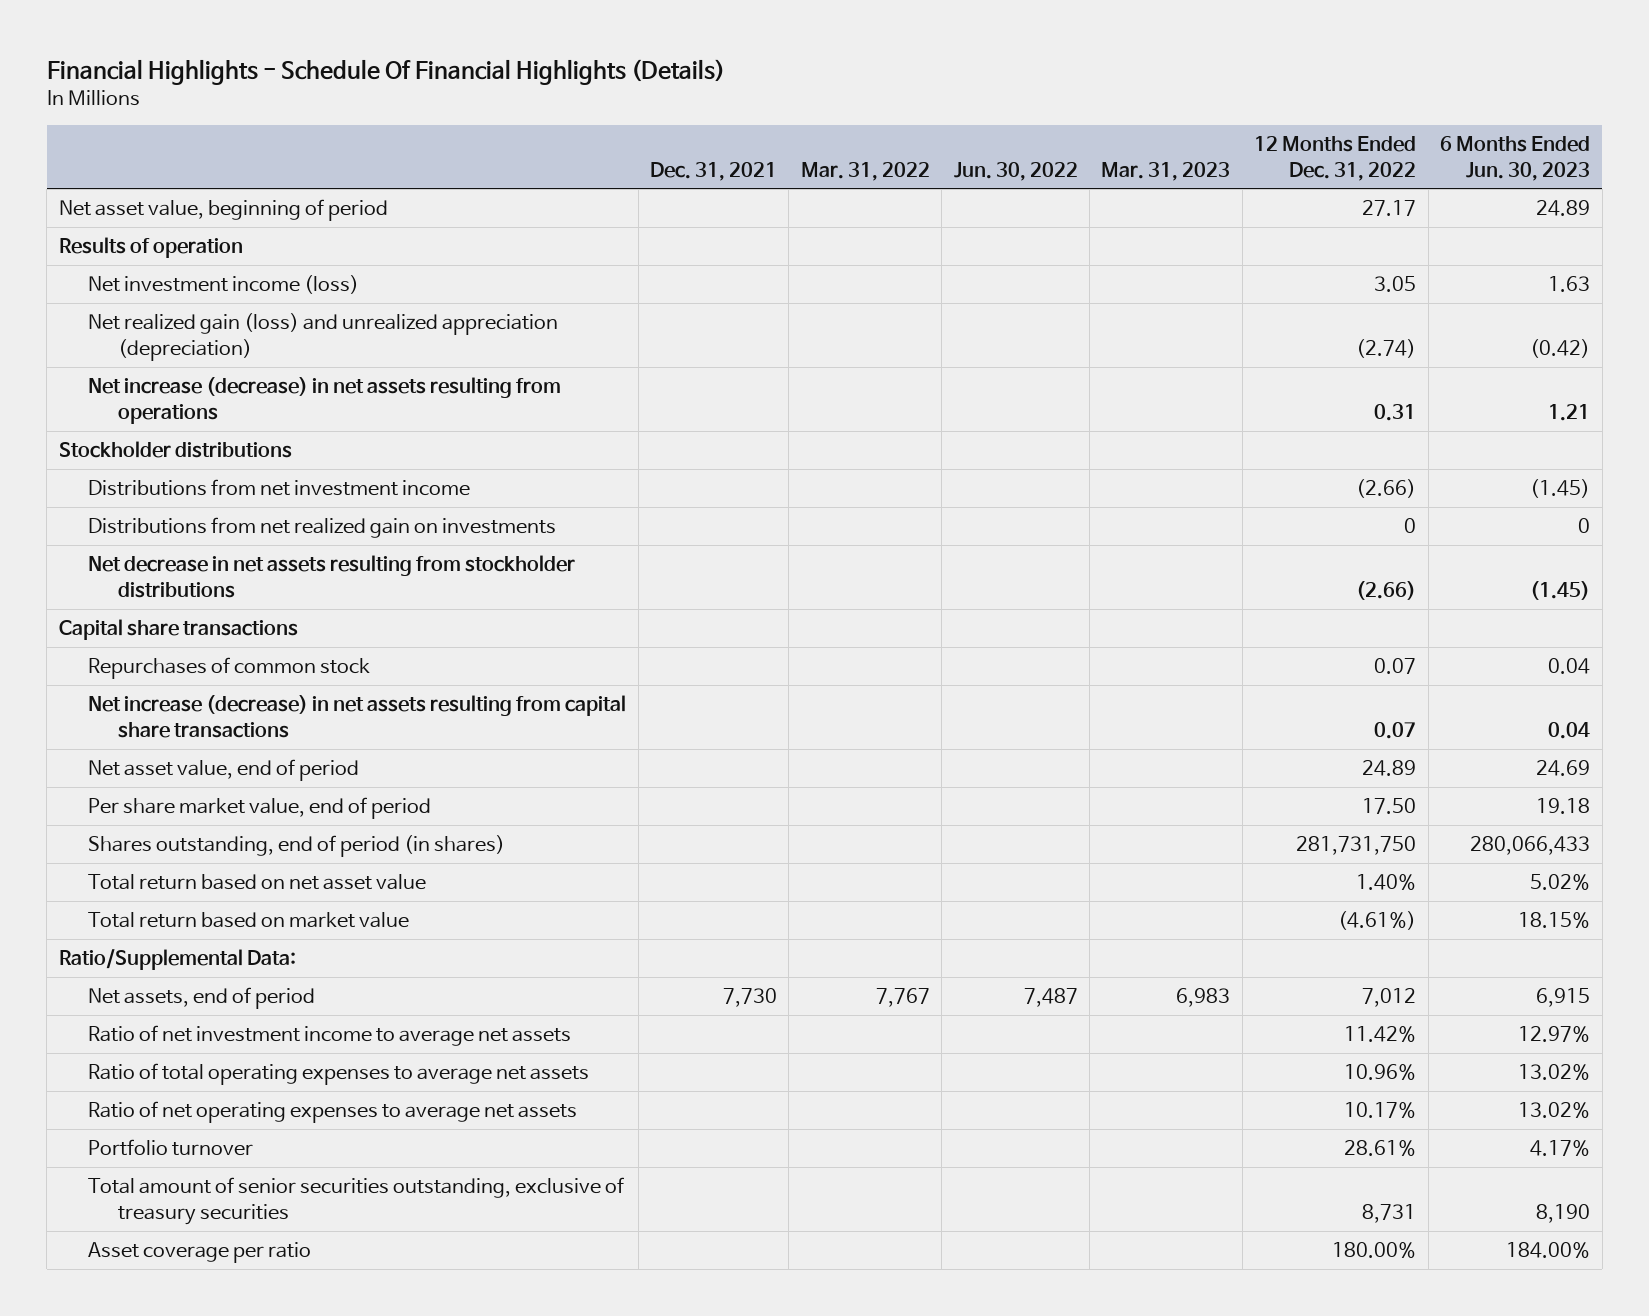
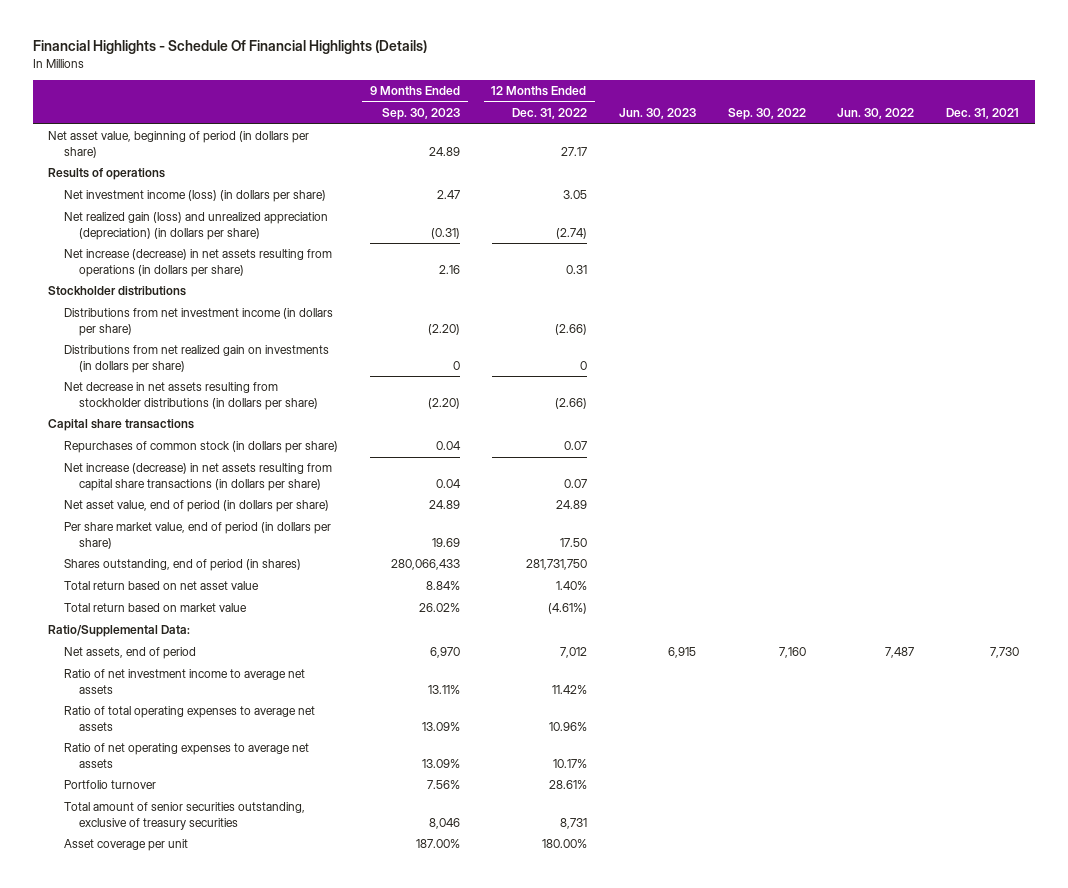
- | Dec. 31, 2021 | Mar. 31, 2022 | Jun. 30, 2022 | Mar. 31, 2023 | 12 Months Ended Dec. 31, 2022 | 6 Months Ended Jun. 30, 2023
+ | 9 Months Ended Sep. 30, 2023 | 12 Months Ended Dec. 31, 2022 | Jun. 30, 2023 | Sep. 30, 2022 | Jun. 30, 2022 | Dec. 31, 2021
- Net asset value, beginning of period | | | | | 27.17 | 24.89
- Results of operation
- Net investment income (loss) | | | | | 3.05 | 1.63
- Net realized gain (loss) and unrealized appreciation (depreciation) | | | | | (2.74) | (0.42)
- Net increase (decrease) in net assets resulting from operations | | | | | 0.31 | 1.21
+ Net asset value, beginning of period (in dollars per share) | 24.89 | 27.17 | | | |
+ Results of operations
+ Net investment income (loss) (in dollars per share) | 2.47 | 3.05 | | | |
+ Net realized gain (loss) and unrealized appreciation (depreciation) (in dollars per share) | (0.31) | (2.74) | | | |
+ Net increase (decrease) in net assets resulting from operations (in dollars per share) | 2.16 | 0.31 | | | |
- Distributions from net investment income | | | | | (2.66) | (1.45)
- Distributions from net realized gain on investments | | | | | 0 | 0
- Net decrease in net assets resulting from stockholder distributions | | | | | (2.66) | (1.45)
+ Distributions from net investment income (in dollars per share) | (2.20) | (2.66) | | | |
+ Distributions from net realized gain on investments (in dollars per share) | 0 | 0 | | | |
+ Net decrease in net assets resulting from stockholder distributions (in dollars per share) | (2.20) | (2.66) | | | |
- Repurchases of common stock | | | | | 0.07 | 0.04
- Net increase (decrease) in net assets resulting from capital share transactions | | | | | 0.07 | 0.04
- Net asset value, end of period | | | | | 24.89 | 24.69
- Per share market value, end of period | | | | | 17.50 | 19.18
+ Repurchases of common stock (in dollars per share) | 0.04 | 0.07 | | | |
+ Net increase (decrease) in net assets resulting from capital share transactions (in dollars per share) | 0.04 | 0.07 | | | |
+ Net asset value, end of period (in dollars per share) | 24.89 | 24.89 | | | |
+ Per share market value, end of period (in dollars per share) | 19.69 | 17.50 | | | |
- Asset coverage per ratio | | | | | 180.00% | 184.00%
+ Asset coverage per unit | 187.00% | 180.00% | | | |

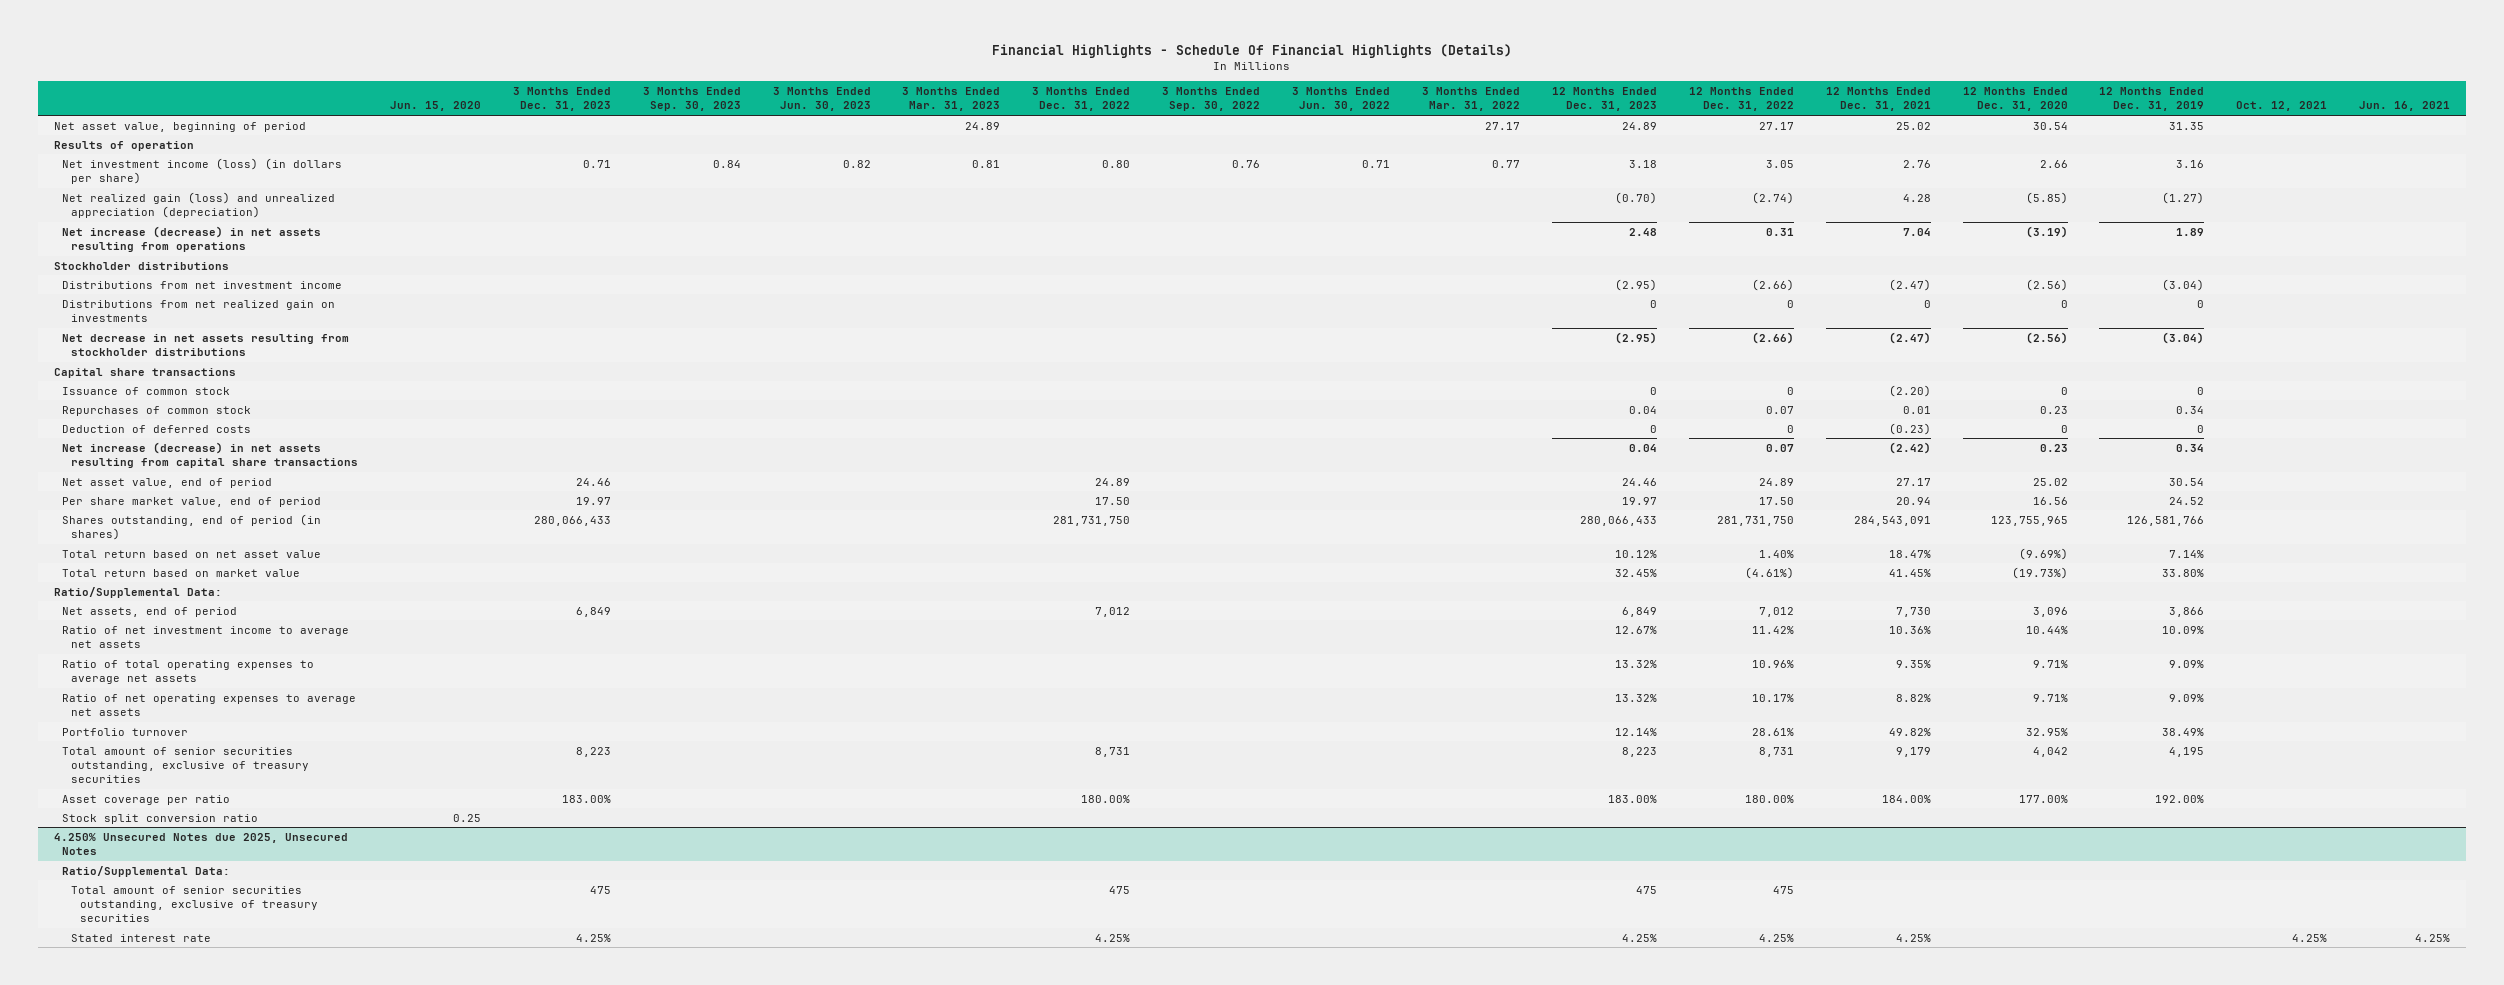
- | 9 Months Ended Sep. 30, 2023 | 12 Months Ended Dec. 31, 2022 | Jun. 30, 2023 | Sep. 30, 2022 | Jun. 30, 2022 | Dec. 31, 2021
+ | Jun. 15, 2020 | 3 Months Ended Dec. 31, 2023 | 3 Months Ended Sep. 30, 2023 | 3 Months Ended Jun. 30, 2023 | 3 Months Ended Mar. 31, 2023 | 3 Months Ended Dec. 31, 2022 | 3 Months Ended Sep. 30, 2022 | 3 Months Ended Jun. 30, 2022 | 3 Months Ended Mar. 31, 2022 | 12 Months Ended Dec. 31, 2023 | 12 Months Ended Dec. 31, 2022 | 12 Months Ended Dec. 31, 2021 | 12 Months Ended Dec. 31, 2020 | 12 Months Ended Dec. 31, 2019 | Oct. 12, 2021 | Jun. 16, 2021
- Net asset value, beginning of period (in dollars per share) | 24.89 | 27.17 | | | |
- Results of operations
+ Net asset value, beginning of period | | | | | 24.89 | | | | 27.17 | 24.89 | 27.17 | 25.02 | 30.54 | 31.35 | |
+ Results of operation
- Net realized gain (loss) and unrealized appreciation (depreciation) (in dollars per share) | (0.31) | (2.74) | | | |
- Net increase (decrease) in net assets resulting from operations (in dollars per share) | 2.16 | 0.31 | | | |
+ Net realized gain (loss) and unrealized appreciation (depreciation) | | | | | | | | | | (0.70) | (2.74) | 4.28 | (5.85) | (1.27) | |
+ Net increase (decrease) in net assets resulting from operations | | | | | | | | | | 2.48 | 0.31 | 7.04 | (3.19) | 1.89 | |
- Distributions from net investment income (in dollars per share) | (2.20) | (2.66) | | | |
- Distributions from net realized gain on investments (in dollars per share) | 0 | 0 | | | |
- Net decrease in net assets resulting from stockholder distributions (in dollars per share) | (2.20) | (2.66) | | | |
+ Distributions from net investment income | | | | | | | | | | (2.95) | (2.66) | (2.47) | (2.56) | (3.04) | |
+ Distributions from net realized gain on investments | | | | | | | | | | 0 | 0 | 0 | 0 | 0 | |
+ Net decrease in net assets resulting from stockholder distributions | | | | | | | | | | (2.95) | (2.66) | (2.47) | (2.56) | (3.04) | |
- Repurchases of common stock (in dollars per share) | 0.04 | 0.07 | | | |
- Net increase (decrease) in net assets resulting from capital share transactions (in dollars per share) | 0.04 | 0.07 | | | |
- Net asset value, end of period (in dollars per share) | 24.89 | 24.89 | | | |
- Per share market value, end of period (in dollars per share) | 19.69 | 17.50 | | | |
+ Issuance of common stock | | | | | | | | | | 0 | 0 | (2.20) | 0 | 0 | |
+ Repurchases of common stock | | | | | | | | | | 0.04 | 0.07 | 0.01 | 0.23 | 0.34 | |
+ Deduction of deferred costs | | | | | | | | | | 0 | 0 | (0.23) | 0 | 0 | |
+ Net increase (decrease) in net assets resulting from capital share transactions | | | | | | | | | | 0.04 | 0.07 | (2.42) | 0.23 | 0.34 | |
+ Net asset value, end of period | | 24.46 | | | | 24.89 | | | | 24.46 | 24.89 | 27.17 | 25.02 | 30.54 | |
+ Per share market value, end of period | | 19.97 | | | | 17.50 | | | | 19.97 | 17.50 | 20.94 | 16.56 | 24.52 | |
- Asset coverage per unit | 187.00% | 180.00% | | | |
+ Asset coverage per ratio | | 183.00% | | | | 180.00% | | | | 183.00% | 180.00% | 184.00% | 177.00% | 192.00% | |
+ Stock split conversion ratio | 0.25 | | | | | | | | | | | | | | |
+ 4.250% Unsecured Notes due 2025, Unsecured Notes
+ Ratio/Supplemental Data:
+ Total amount of senior securities outstanding, exclusive of treasury securities | | 475 | | | | 475 | | | | 475 | 475 | | | | |
+ Stated interest rate | | 4.25% | | | | 4.25% | | | | 4.25% | 4.25% | 4.25% | | | 4.25% | 4.25%

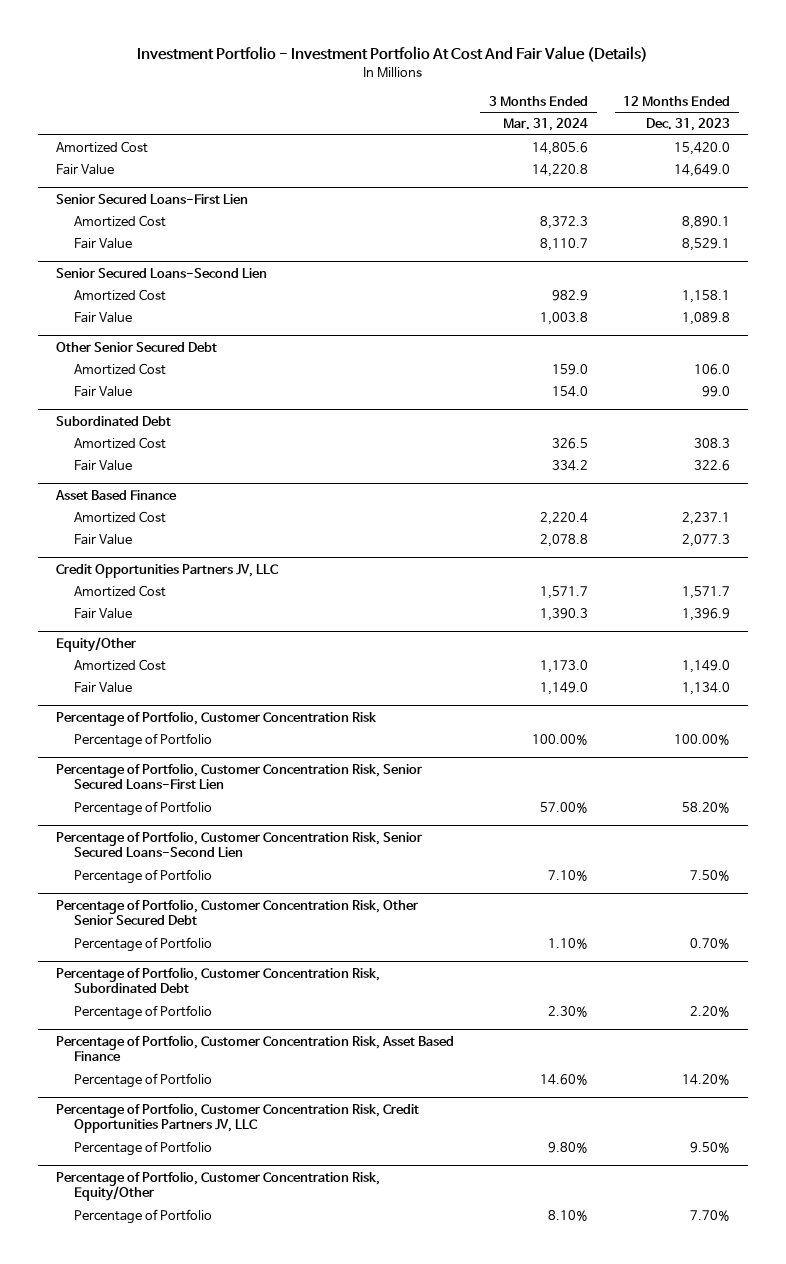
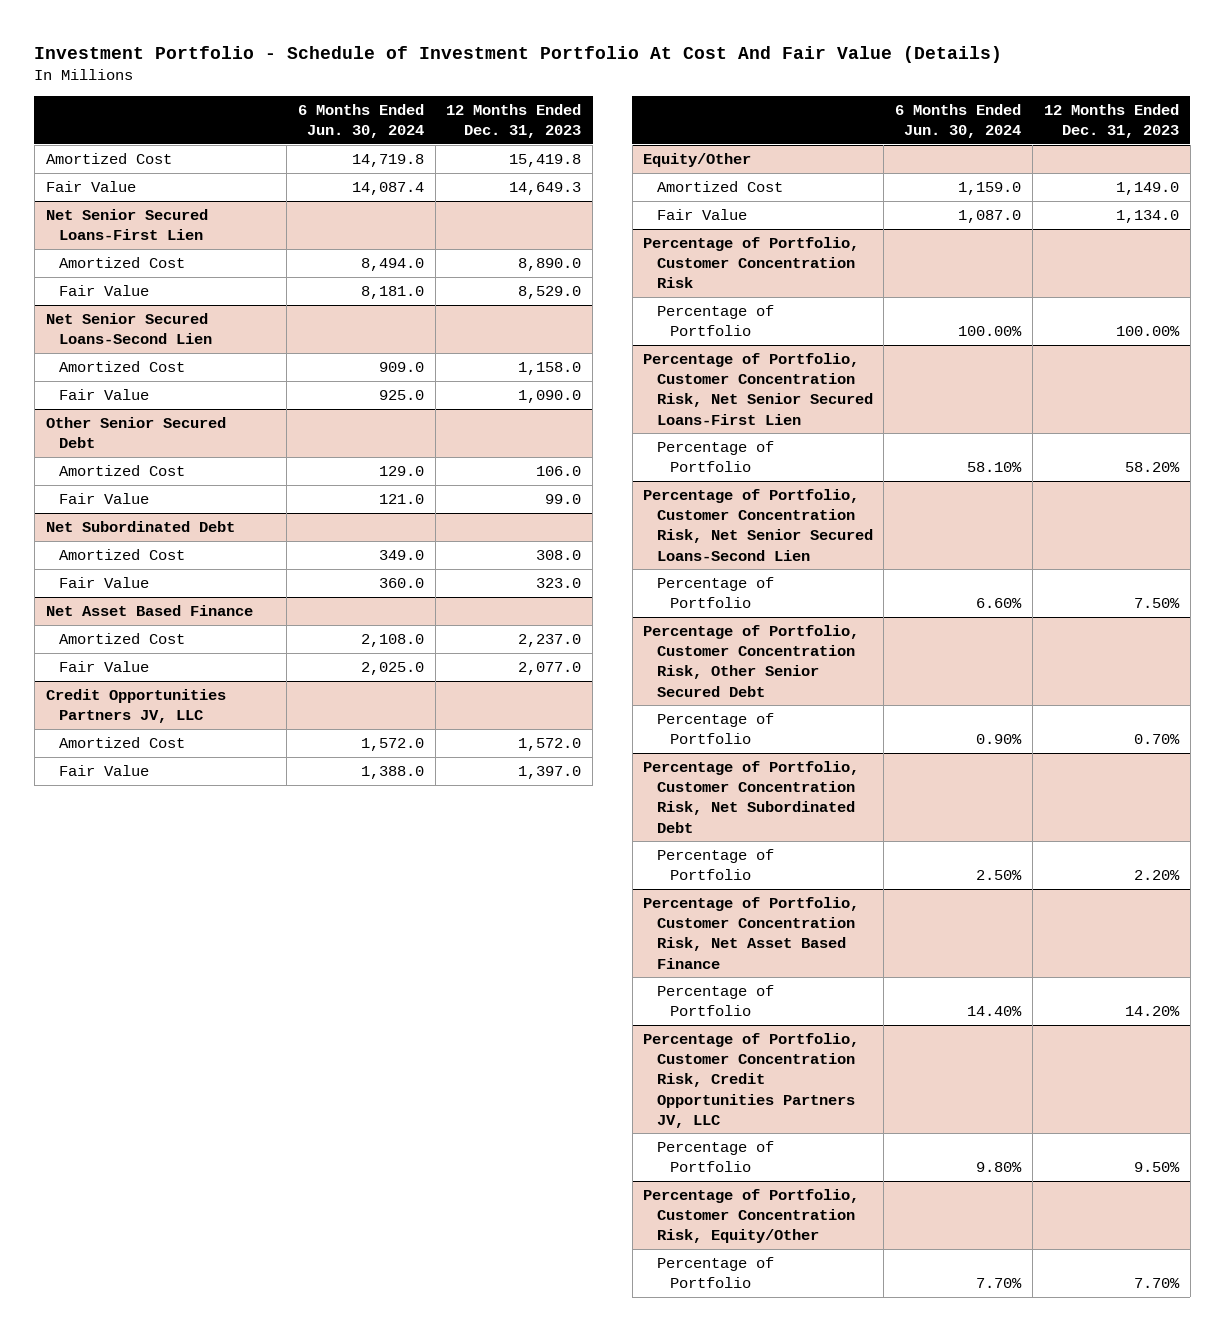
- Investment Portfolio - Investment Portfolio At Cost And Fair Value (Details)
+ Investment Portfolio - Schedule of Investment Portfolio At Cost And Fair Value (Details)
- | 3 Months Ended Mar. 31, 2024 | 12 Months Ended Dec. 31, 2023
+ | 6 Months Ended Jun. 30, 2024 | 12 Months Ended Dec. 31, 2023
- Amortized Cost | 14,805.6 | 15,420.0
- Fair Value | 14,220.8 | 14,649.0
- Senior Secured Loans-First Lien
- Amortized Cost | 8,372.3 | 8,890.1
- Fair Value | 8,110.7 | 8,529.1
- Senior Secured Loans-Second Lien
- Amortized Cost | 982.9 | 1,158.1
- Fair Value | 1,003.8 | 1,089.8
+ Amortized Cost | 14,719.8 | 15,419.8
+ Fair Value | 14,087.4 | 14,649.3
+ Net Senior Secured Loans-First Lien
+ Amortized Cost | 8,494.0 | 8,890.0
+ Fair Value | 8,181.0 | 8,529.0
+ Net Senior Secured Loans-Second Lien
+ Amortized Cost | 909.0 | 1,158.0
+ Fair Value | 925.0 | 1,090.0
- Subordinated Debt
- Amortized Cost | 326.5 | 308.3
- Fair Value | 334.2 | 322.6
- Asset Based Finance
- Amortized Cost | 2,220.4 | 2,237.1
- Fair Value | 2,078.8 | 2,077.3
+ Net Subordinated Debt
+ Amortized Cost | 349.0 | 308.0
+ Fair Value | 360.0 | 323.0
+ Net Asset Based Finance
+ Amortized Cost | 2,108.0 | 2,237.0
+ Fair Value | 2,025.0 | 2,077.0
@ Credit Opportunities Partners JV, LLC
- Amortized Cost | 1,571.7 | 1,571.7
- Fair Value | 1,390.3 | 1,396.9
+ Amortized Cost | 1,572.0 | 1,572.0
+ Fair Value | 1,388.0 | 1,397.0
- Percentage of Portfolio, Customer Concentration Risk, Senior Secured Loans-First Lien
+ Percentage of Portfolio, Customer Concentration Risk, Net Senior Secured Loans-First Lien
- Percentage of Portfolio, Customer Concentration Risk, Senior Secured Loans-Second Lien
+ Percentage of Portfolio, Customer Concentration Risk, Net Senior Secured Loans-Second Lien
- Percentage of Portfolio, Customer Concentration Risk, Subordinated Debt
+ Percentage of Portfolio, Customer Concentration Risk, Net Subordinated Debt
- Percentage of Portfolio, Customer Concentration Risk, Asset Based Finance
+ Percentage of Portfolio, Customer Concentration Risk, Net Asset Based Finance

